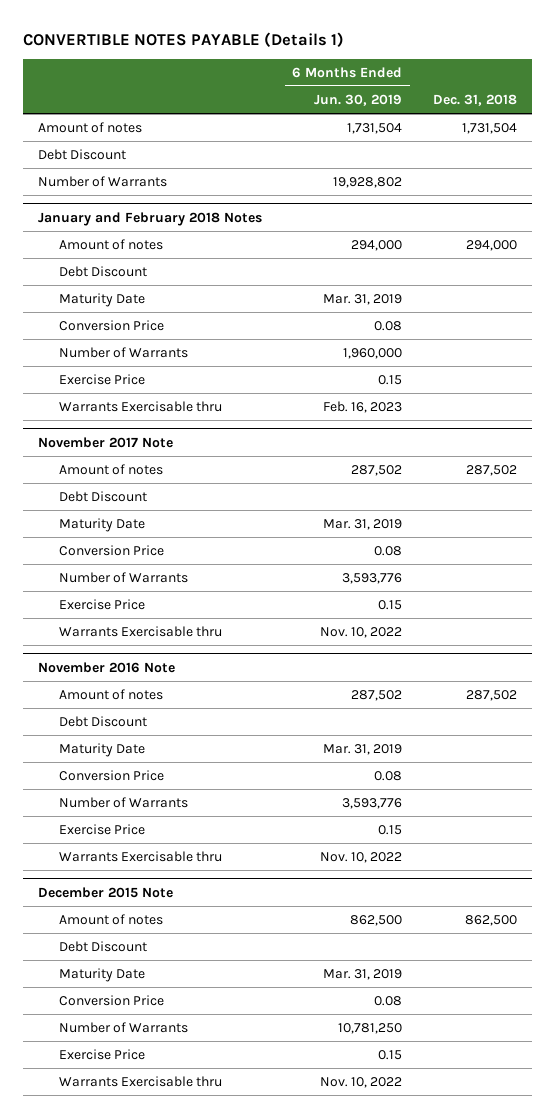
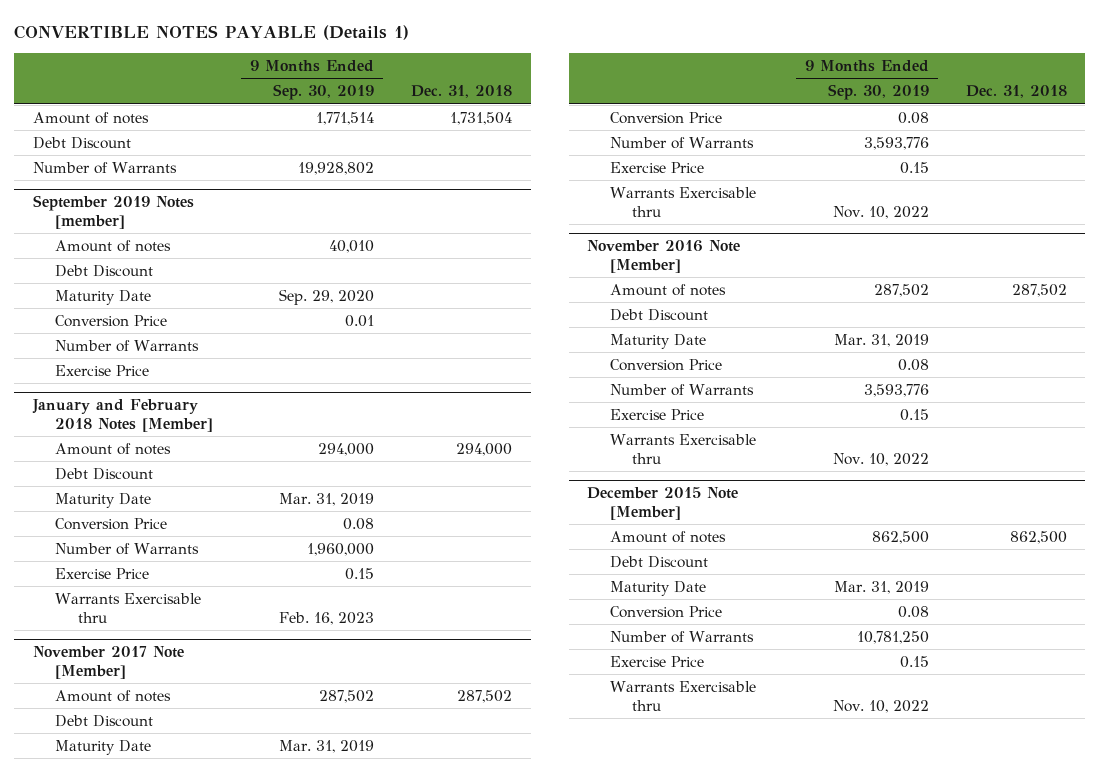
- | 6 Months Ended Jun. 30, 2019 | Dec. 31, 2018
+ | 9 Months Ended Sep. 30, 2019 | Dec. 31, 2018
- January and February 2018 Notes
+ September 2019 Notes [member]
+ Amount of notes | 40,010 |
+ Debt Discount
+ Maturity Date | Sep. 29, 2020 |
+ Conversion Price | 0.01 |
+ Number of Warrants
+ Exercise Price
+ January and February 2018 Notes [Member]
- November 2017 Note
+ November 2017 Note [Member]
- November 2016 Note
+ November 2016 Note [Member]
- December 2015 Note
+ December 2015 Note [Member]

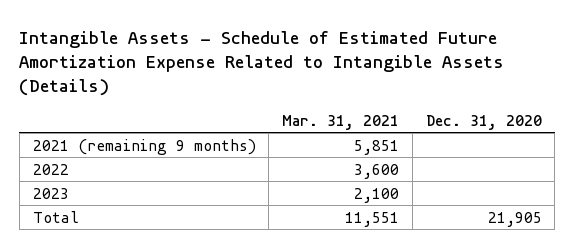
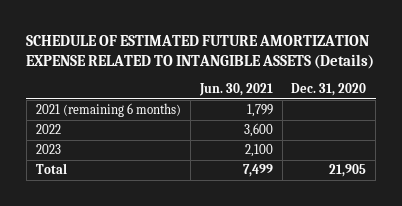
- Intangible Assets - Schedule of Estimated Future Amortization Expense Related to Intangible Assets (Details)
+ SCHEDULE OF ESTIMATED FUTURE AMORTIZATION EXPENSE RELATED TO INTANGIBLE ASSETS (Details)
- | Mar. 31, 2021 | Dec. 31, 2020
+ | Jun. 30, 2021 | Dec. 31, 2020
- 2021 (remaining 9 months) | 5,851 |
+ 2021 (remaining 6 months) | 1,799 |

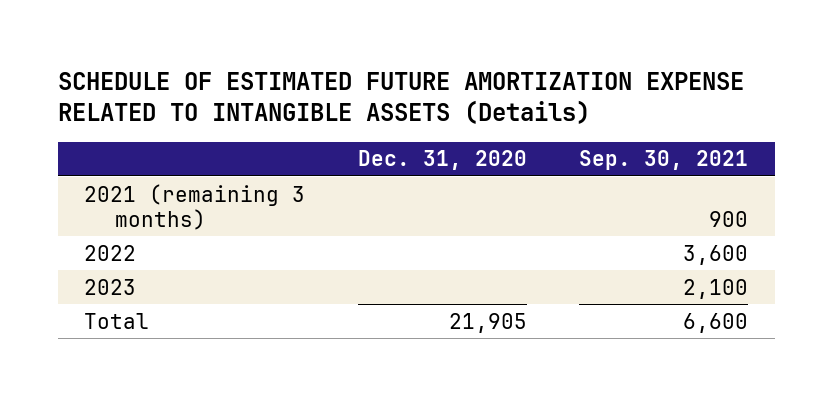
- | Jun. 30, 2021 | Dec. 31, 2020
+ | Dec. 31, 2020 | Sep. 30, 2021
- 2021 (remaining 6 months) | 1,799 |
+ 2021 (remaining 3 months) | | 900

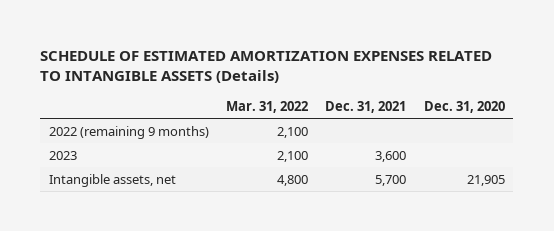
- SCHEDULE OF ESTIMATED FUTURE AMORTIZATION EXPENSE RELATED TO INTANGIBLE ASSETS (Details)
+ SCHEDULE OF ESTIMATED AMORTIZATION EXPENSES RELATED TO INTANGIBLE ASSETS (Details)
- | Dec. 31, 2020 | Sep. 30, 2021
+ | Mar. 31, 2022 | Dec. 31, 2021 | Dec. 31, 2020
- 2021 (remaining 3 months) | | 900
- 2022 | | 3,600
+ 2022 (remaining 9 months) | 2,100 | |
- Total | 21,905 | 6,600
+ Intangible assets, net | 4,800 | 5,700 | 21,905

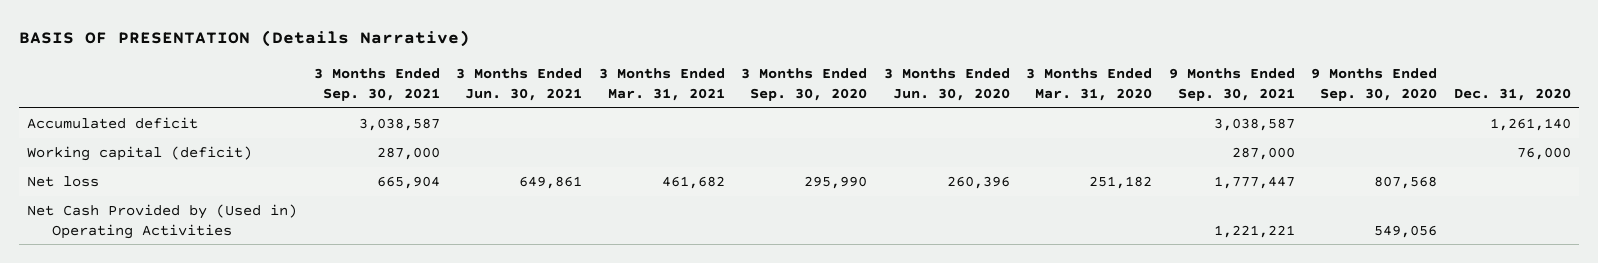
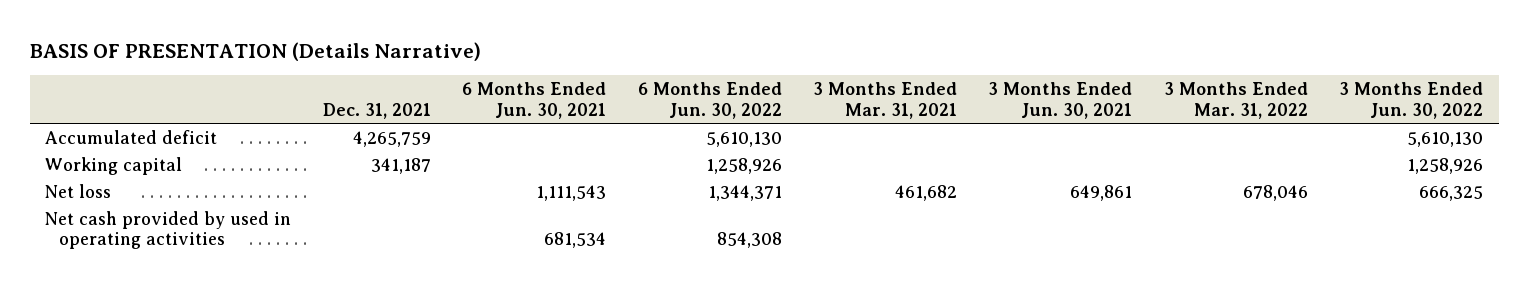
- | 3 Months Ended Sep. 30, 2021 | 3 Months Ended Jun. 30, 2021 | 3 Months Ended Mar. 31, 2021 | 3 Months Ended Sep. 30, 2020 | 3 Months Ended Jun. 30, 2020 | 3 Months Ended Mar. 31, 2020 | 9 Months Ended Sep. 30, 2021 | 9 Months Ended Sep. 30, 2020 | Dec. 31, 2020
+ | Dec. 31, 2021 | 6 Months Ended Jun. 30, 2021 | 6 Months Ended Jun. 30, 2022 | 3 Months Ended Mar. 31, 2021 | 3 Months Ended Jun. 30, 2021 | 3 Months Ended Mar. 31, 2022 | 3 Months Ended Jun. 30, 2022
- Working capital (deficit) | 287,000 | | | | | | 287,000 | | 76,000
+ Working capital | 341,187 | | 1,258,926 | | | | 1,258,926
- Net Cash Provided by (Used in) Operating Activities | | | | | | | 1,221,221 | 549,056 |
+ Net cash provided by used in operating activities | | 681,534 | 854,308 | | | |

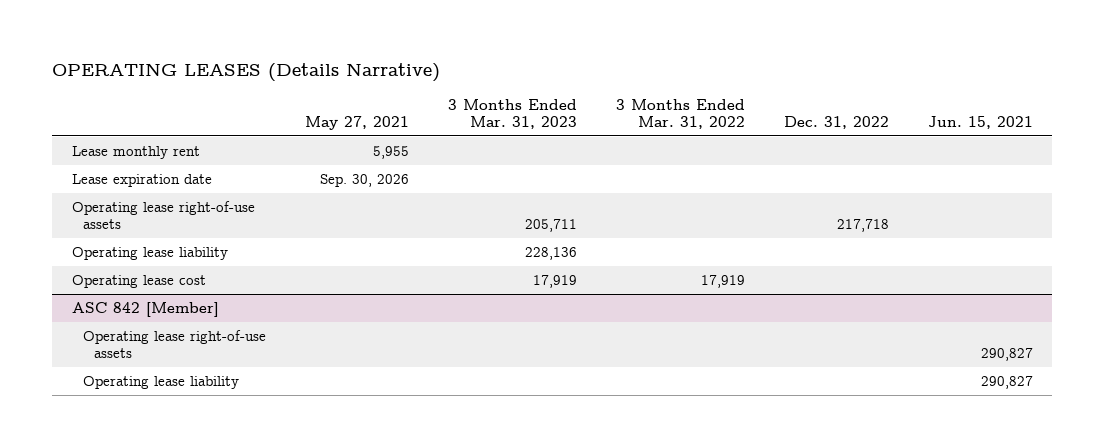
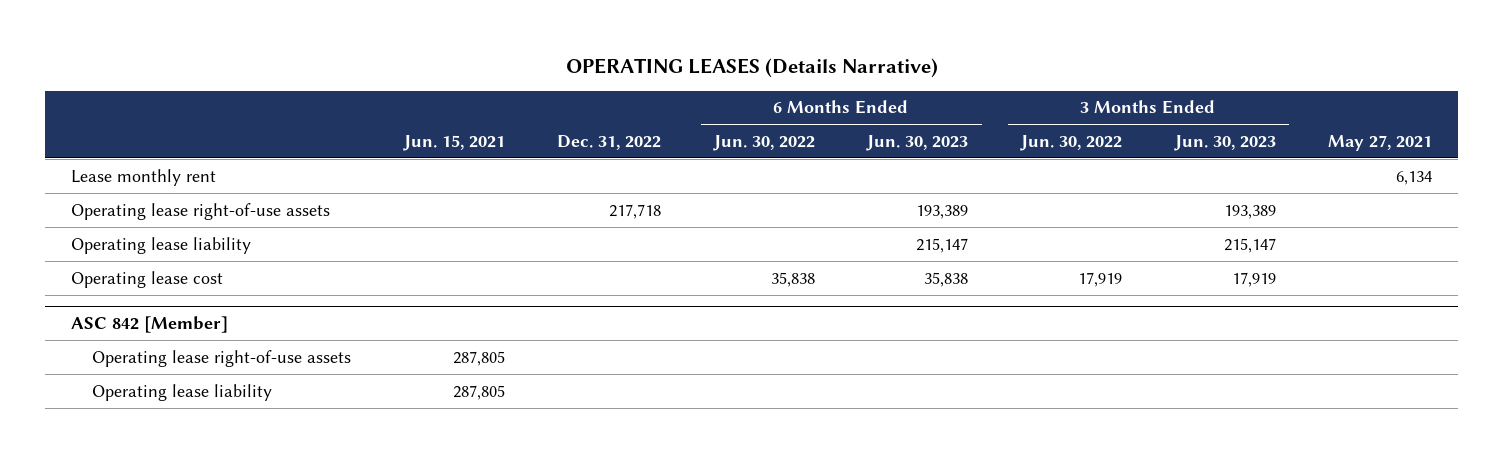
- | May 27, 2021 | 3 Months Ended Mar. 31, 2023 | 3 Months Ended Mar. 31, 2022 | Dec. 31, 2022 | Jun. 15, 2021
+ | Jun. 15, 2021 | Dec. 31, 2022 | 6 Months Ended Jun. 30, 2022 | 6 Months Ended Jun. 30, 2023 | 3 Months Ended Jun. 30, 2022 | 3 Months Ended Jun. 30, 2023 | May 27, 2021
- Lease monthly rent | 5,955 | | | |
- Lease expiration date | Sep. 30, 2026 | | | |
+ Lease monthly rent | | | | | | | 6,134
@ ASC 842 [Member]
- Operating lease right-of-use assets | | | | | 290,827
- Operating lease liability | | | | | 290,827
+ Operating lease right-of-use assets | 287,805 | | | | | |
+ Operating lease liability | 287,805 | | | | | |

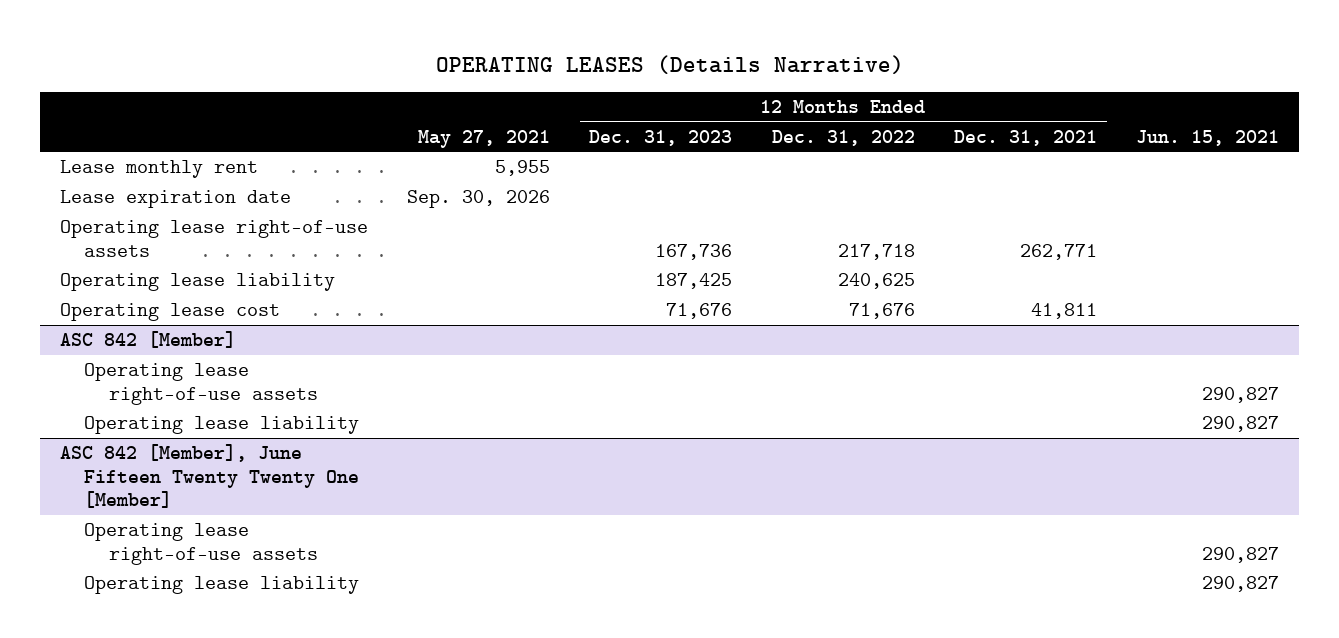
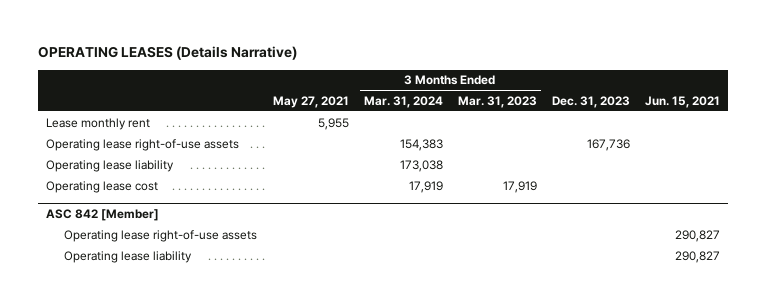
- | May 27, 2021 | 12 Months Ended Dec. 31, 2023 | 12 Months Ended Dec. 31, 2022 | 12 Months Ended Dec. 31, 2021 | Jun. 15, 2021
+ | May 27, 2021 | 3 Months Ended Mar. 31, 2024 | 3 Months Ended Mar. 31, 2023 | Dec. 31, 2023 | Jun. 15, 2021
- Lease expiration date | Sep. 30, 2026 | | | |
- ASC 842 [Member], June Fifteen Twenty Twenty One [Member]
- Operating lease right-of-use assets | | | | | 290,827
- Operating lease liability | | | | | 290,827

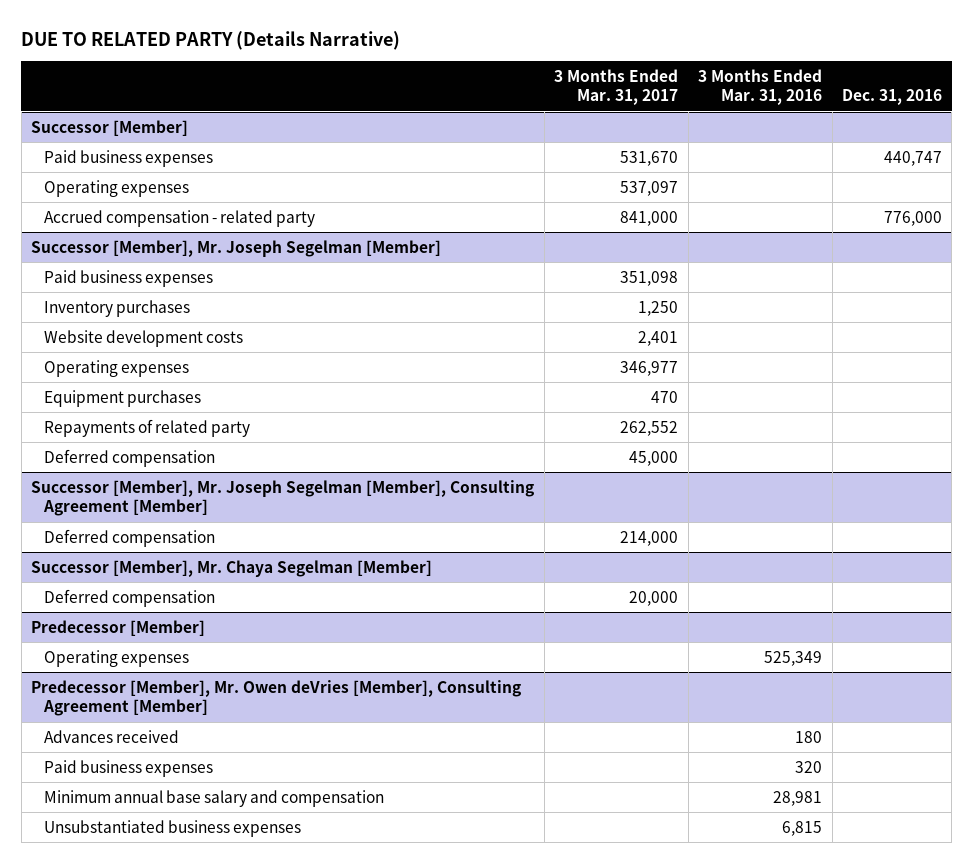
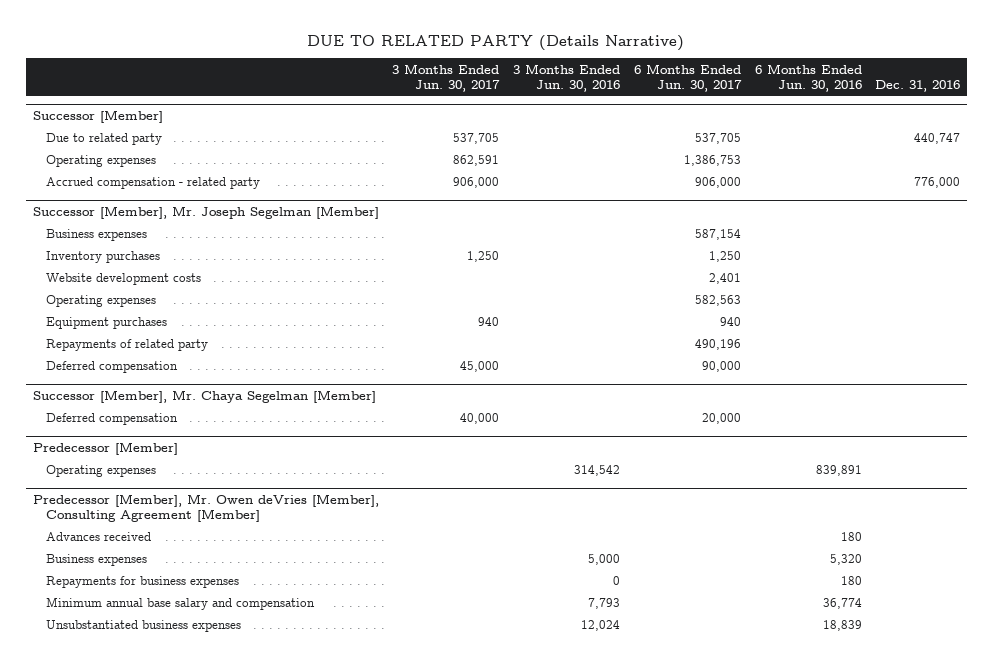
- | 3 Months Ended Mar. 31, 2017 | 3 Months Ended Mar. 31, 2016 | Dec. 31, 2016
+ | 3 Months Ended Jun. 30, 2017 | 3 Months Ended Jun. 30, 2016 | 6 Months Ended Jun. 30, 2017 | 6 Months Ended Jun. 30, 2016 | Dec. 31, 2016
@ Successor [Member]
- Paid business expenses | 531,670 | | 440,747
+ Due to related party | 537,705 | | 537,705 | | 440,747
@ Successor [Member], Mr. Joseph Segelman [Member]
- Paid business expenses | 351,098 | |
+ Business expenses | | | 587,154 | |
- Successor [Member], Mr. Joseph Segelman [Member], Consulting Agreement [Member]
- Deferred compensation | 214,000 | |
@ Predecessor [Member], Mr. Owen deVries [Member], Consulting Agreement [Member]
- Paid business expenses | | 320 |
+ Business expenses | | 5,000 | | 5,320 |
+ Repayments for business expenses | | 0 | | 180 |

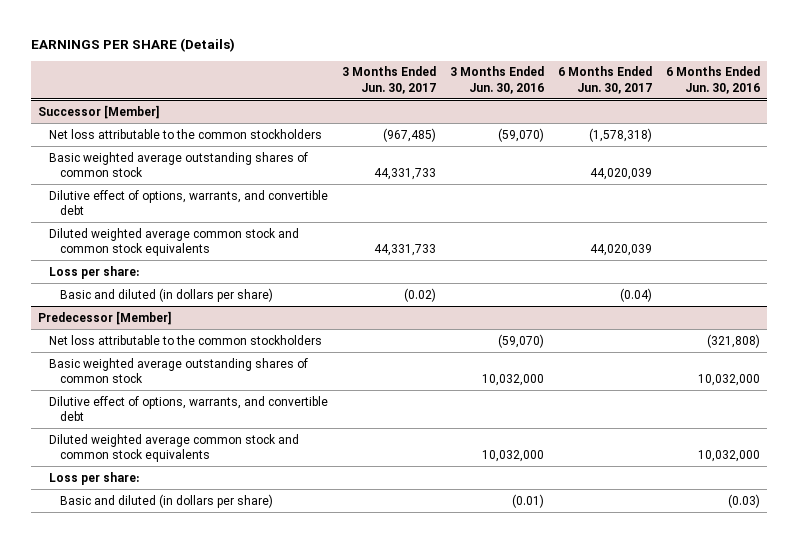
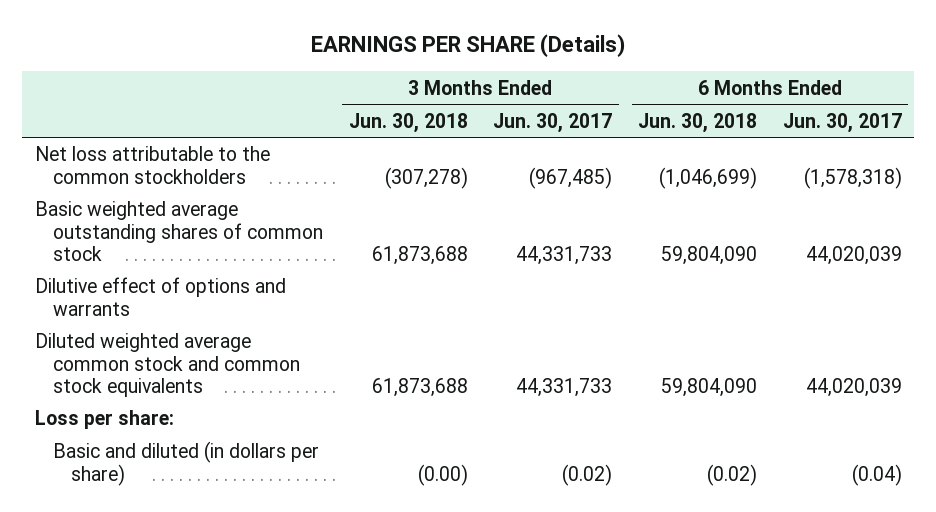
- | 3 Months Ended Jun. 30, 2017 | 3 Months Ended Jun. 30, 2016 | 6 Months Ended Jun. 30, 2017 | 6 Months Ended Jun. 30, 2016
+ | 3 Months Ended Jun. 30, 2018 | 3 Months Ended Jun. 30, 2017 | 6 Months Ended Jun. 30, 2018 | 6 Months Ended Jun. 30, 2017
- Successor [Member]
- Dilutive effect of options, warrants, and convertible debt
+ Dilutive effect of options and warrants
- Predecessor [Member]
- Net loss attributable to the common stockholders | | (59,070) | | (321,808)
- Basic weighted average outstanding shares of common stock | | 10,032,000 | | 10,032,000
- Dilutive effect of options, warrants, and convertible debt
- Diluted weighted average common stock and common stock equivalents | | 10,032,000 | | 10,032,000
- Loss per share:
- Basic and diluted (in dollars per share) | | (0.01) | | (0.03)

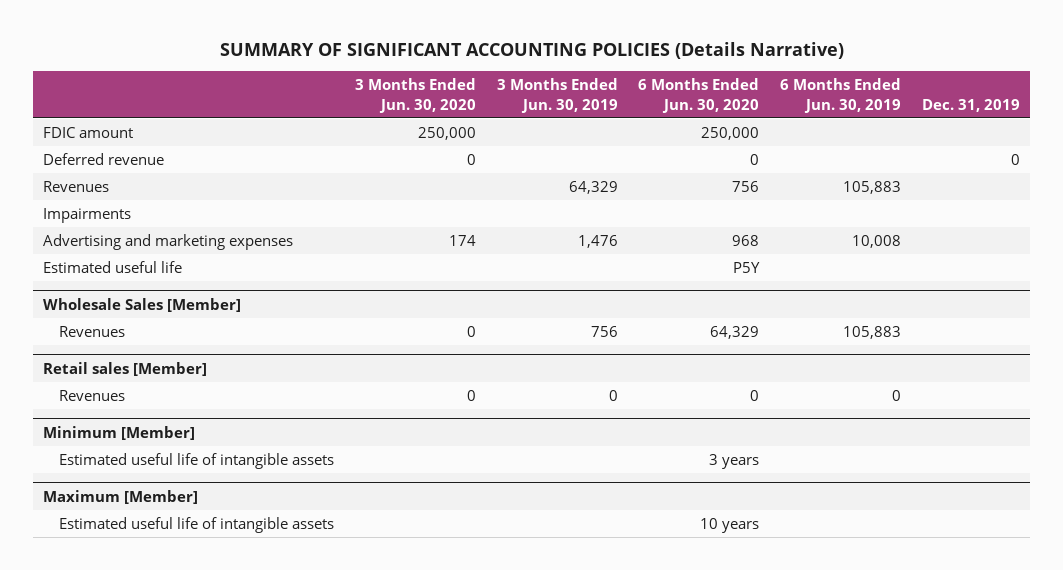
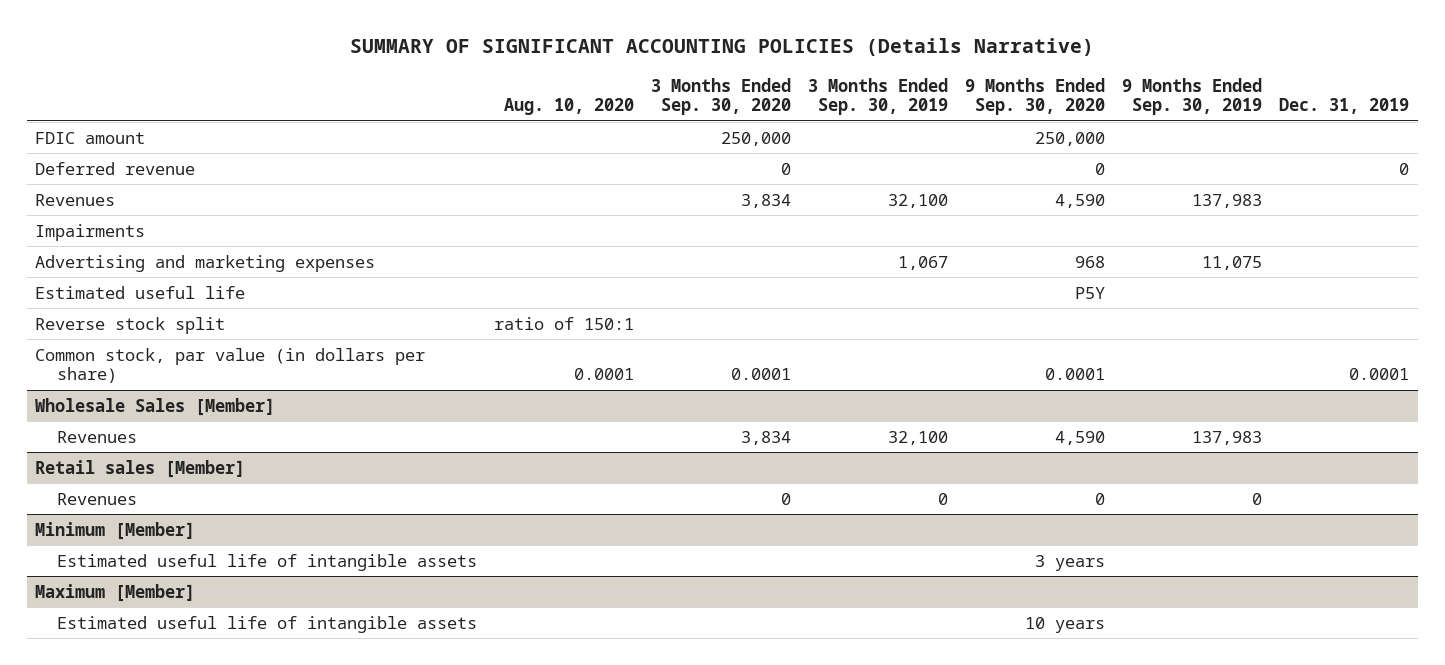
- | 3 Months Ended Jun. 30, 2020 | 3 Months Ended Jun. 30, 2019 | 6 Months Ended Jun. 30, 2020 | 6 Months Ended Jun. 30, 2019 | Dec. 31, 2019
+ | Aug. 10, 2020 | 3 Months Ended Sep. 30, 2020 | 3 Months Ended Sep. 30, 2019 | 9 Months Ended Sep. 30, 2020 | 9 Months Ended Sep. 30, 2019 | Dec. 31, 2019
+ Reverse stock split | ratio of 150:1 | | | | |
+ Common stock, par value (in dollars per share) | 0.0001 | 0.0001 | | 0.0001 | | 0.0001

